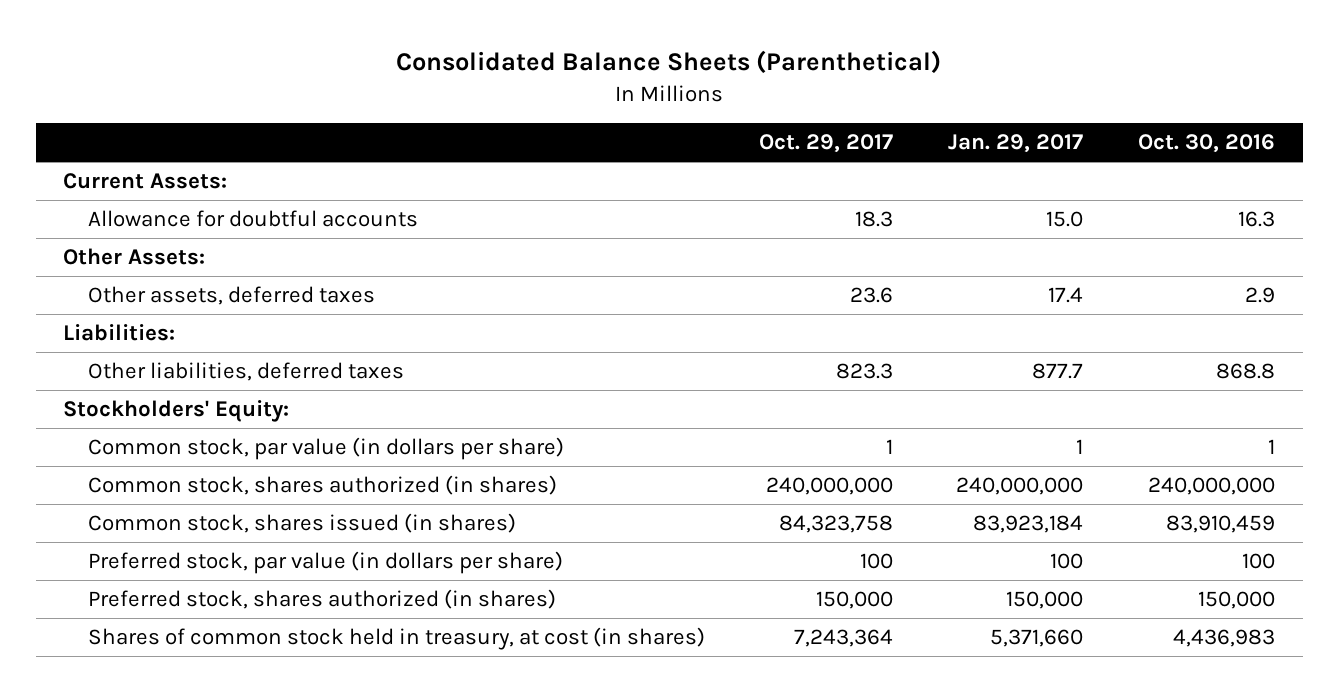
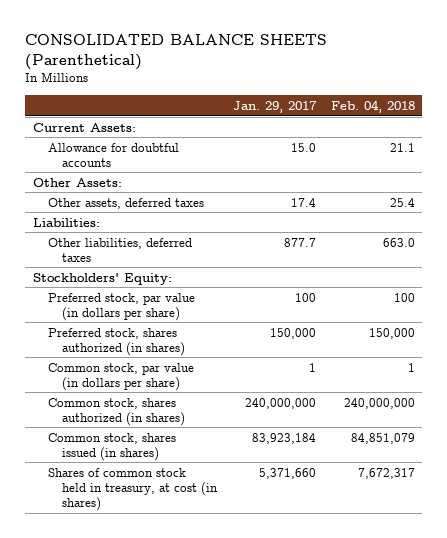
- Consolidated Balance Sheets (Parenthetical)
+ CONSOLIDATED BALANCE SHEETS (Parenthetical)
- | Oct. 29, 2017 | Jan. 29, 2017 | Oct. 30, 2016
+ | Jan. 29, 2017 | Feb. 04, 2018
moved up: Preferred stock, par value (in dollars per share) | 100 | 100
moved up: Preferred stock, shares authorized (in shares) | 150,000 | 150,000

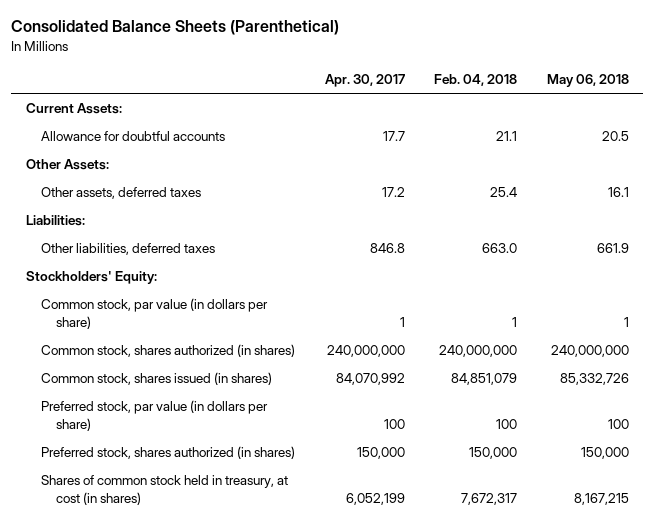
- CONSOLIDATED BALANCE SHEETS (Parenthetical)
+ Consolidated Balance Sheets (Parenthetical)
- | Jan. 29, 2017 | Feb. 04, 2018
+ | Apr. 30, 2017 | Feb. 04, 2018 | May 06, 2018
moved down: Preferred stock, par value (in dollars per share) | 100 | 100 | 100
moved down: Preferred stock, shares authorized (in shares) | 150,000 | 150,000 | 150,000

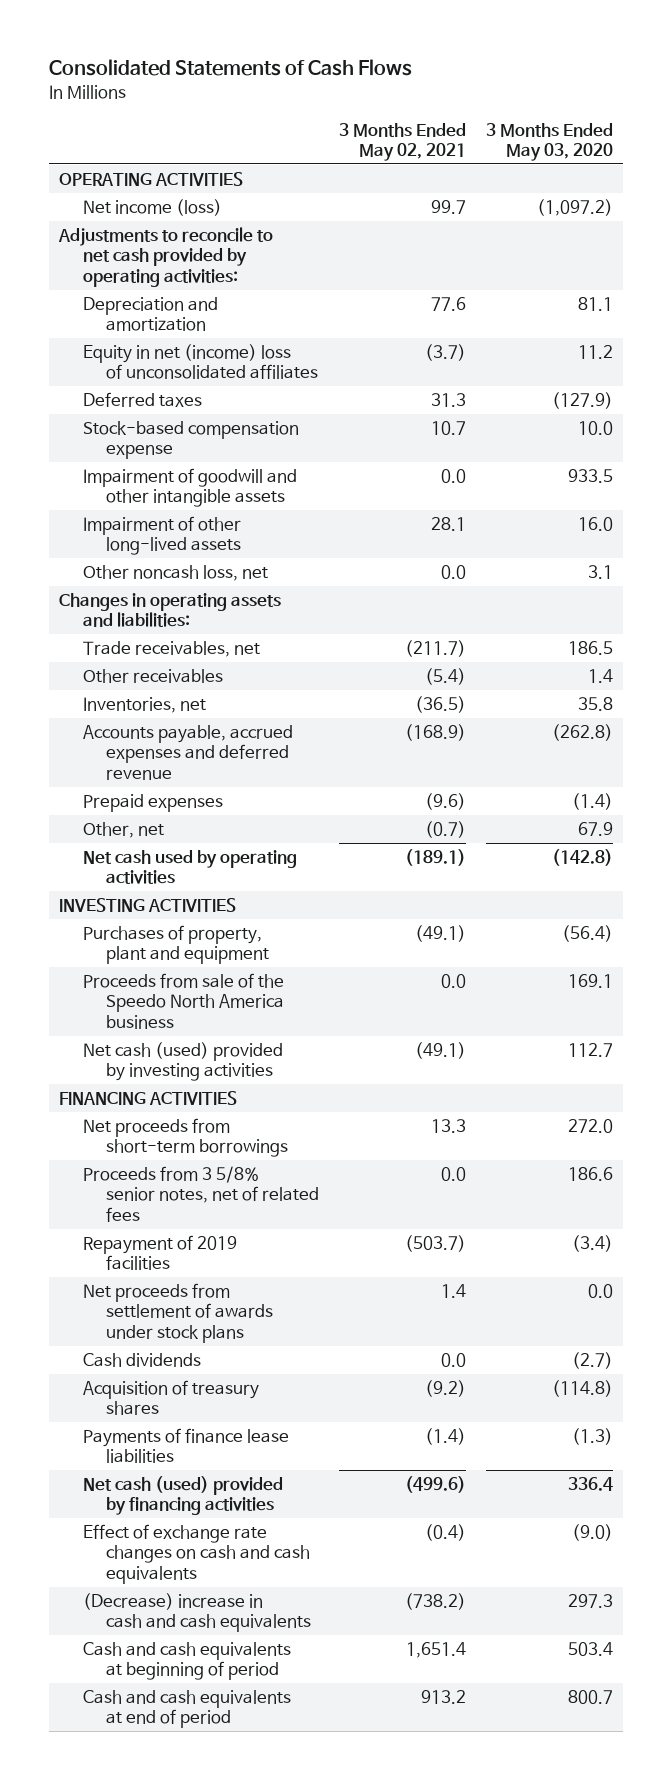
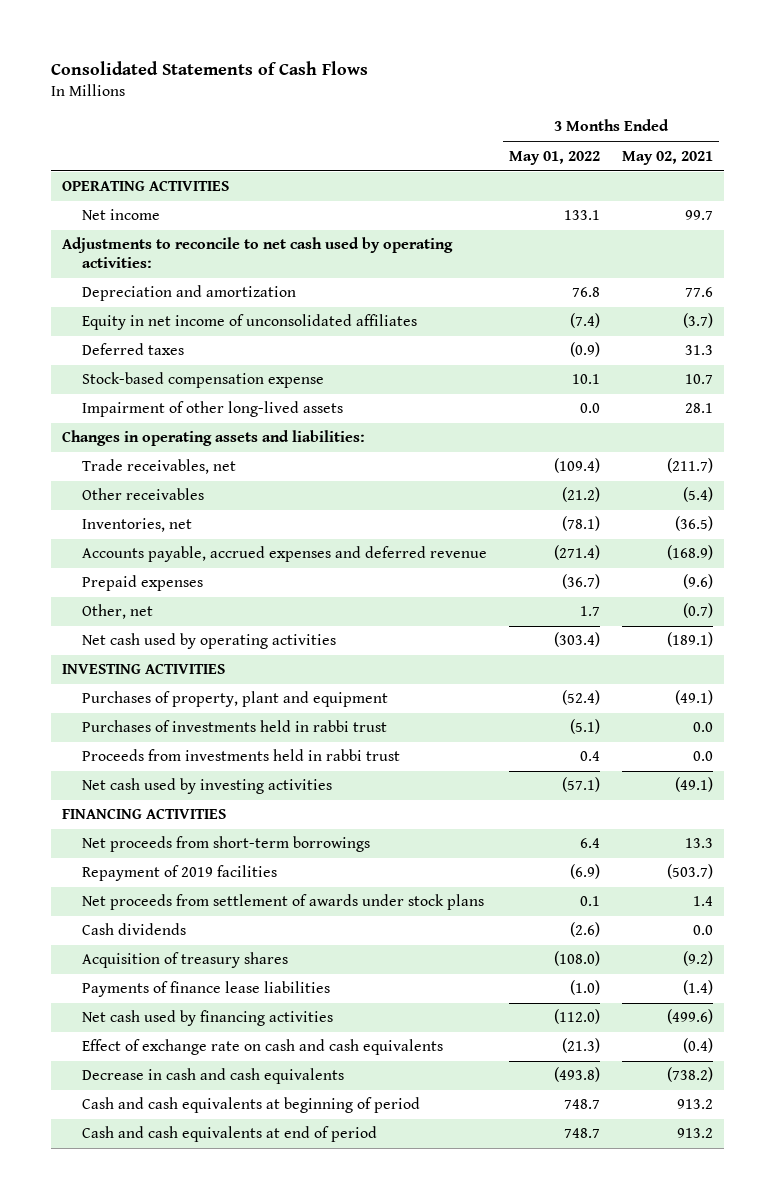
- | 3 Months Ended May 02, 2021 | 3 Months Ended May 03, 2020
+ | 3 Months Ended May 01, 2022 | 3 Months Ended May 02, 2021
- Net income (loss) | 99.7 | (1,097.2)
- Adjustments to reconcile to net cash provided by operating activities:
+ Net income | 133.1 | 99.7
+ Adjustments to reconcile to net cash used by operating activities:
- Equity in net (income) loss of unconsolidated affiliates | (3.7) | 11.2
+ Equity in net income of unconsolidated affiliates | (7.4) | (3.7)
- Impairment of goodwill and other intangible assets | 0.0 | 933.5
- Other noncash loss, net | 0.0 | 3.1
- Proceeds from sale of the Speedo North America business | 0.0 | 169.1
- Net cash (used) provided by investing activities | (49.1) | 112.7
+ Purchases of investments held in rabbi trust | (5.1) | 0.0
+ Proceeds from investments held in rabbi trust | 0.4 | 0.0
+ Net cash used by investing activities | (57.1) | (49.1)
- Proceeds from 3 5/8% senior notes, net of related fees | 0.0 | 186.6
- Net cash (used) provided by financing activities | (499.6) | 336.4
- Effect of exchange rate changes on cash and cash equivalents | (0.4) | (9.0)
- (Decrease) increase in cash and cash equivalents | (738.2) | 297.3
- Cash and cash equivalents at beginning of period | 1,651.4 | 503.4
+ Net cash used by financing activities | (112.0) | (499.6)
+ Effect of exchange rate on cash and cash equivalents | (21.3) | (0.4)
+ Decrease in cash and cash equivalents | (493.8) | (738.2)
+ Cash and cash equivalents at beginning of period | 748.7 | 913.2

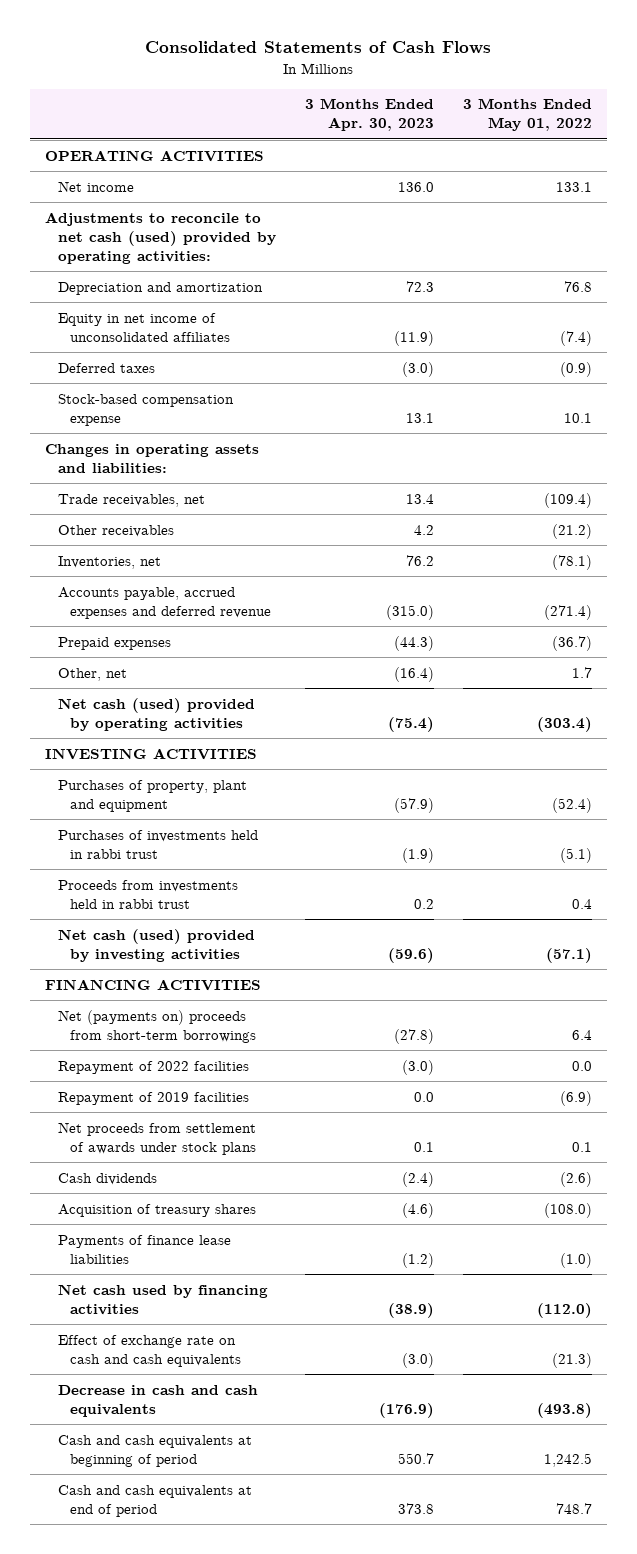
- | 3 Months Ended May 01, 2022 | 3 Months Ended May 02, 2021
+ | 3 Months Ended Apr. 30, 2023 | 3 Months Ended May 01, 2022
- Adjustments to reconcile to net cash used by operating activities:
+ Adjustments to reconcile to net cash (used) provided by operating activities:
- Impairment of other long-lived assets | 0.0 | 28.1
- Net cash used by operating activities | (303.4) | (189.1)
+ Net cash (used) provided by operating activities | (75.4) | (303.4)
- Net cash used by investing activities | (57.1) | (49.1)
+ Net cash (used) provided by investing activities | (59.6) | (57.1)
- Net proceeds from short-term borrowings | 6.4 | 13.3
+ Net (payments on) proceeds from short-term borrowings | (27.8) | 6.4
+ Repayment of 2022 facilities | (3.0) | 0.0
- Cash and cash equivalents at beginning of period | 748.7 | 913.2
+ Cash and cash equivalents at beginning of period | 550.7 | 1,242.5

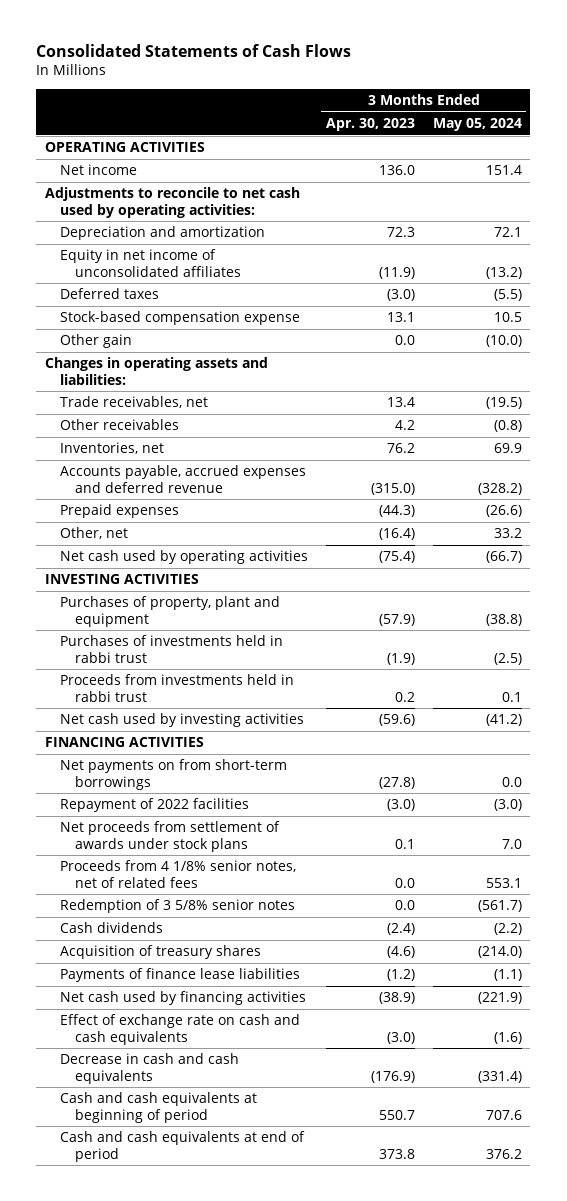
- | 3 Months Ended Apr. 30, 2023 | 3 Months Ended May 01, 2022
+ | 3 Months Ended Apr. 30, 2023 | 3 Months Ended May 05, 2024
- Adjustments to reconcile to net cash (used) provided by operating activities:
+ Adjustments to reconcile to net cash used by operating activities:
+ Other gain | 0.0 | (10.0)
- Net cash (used) provided by operating activities | (75.4) | (303.4)
+ Net cash used by operating activities | (75.4) | (66.7)
- Net cash (used) provided by investing activities | (59.6) | (57.1)
+ Net cash used by investing activities | (59.6) | (41.2)
- Net (payments on) proceeds from short-term borrowings | (27.8) | 6.4
+ Net payments on from short-term borrowings | (27.8) | 0.0
- Repayment of 2019 facilities | 0.0 | (6.9)
+ Proceeds from 4 1/8% senior notes, net of related fees | 0.0 | 553.1
+ Redemption of 3 5/8% senior notes | 0.0 | (561.7)

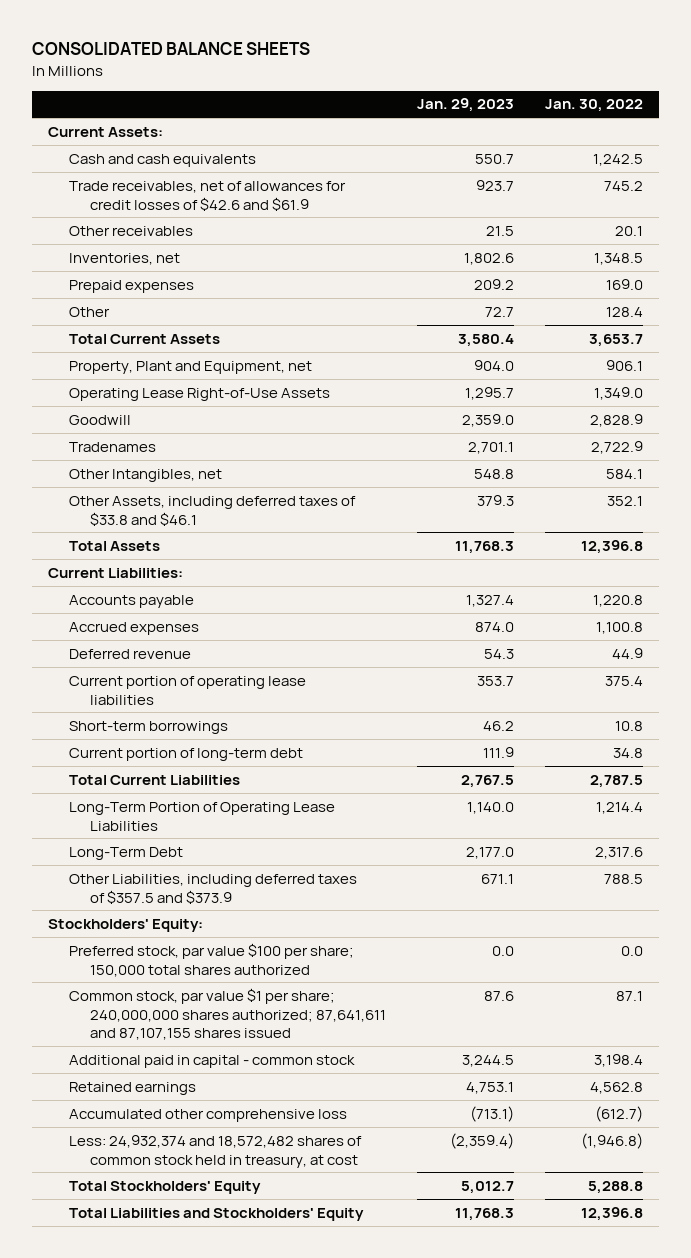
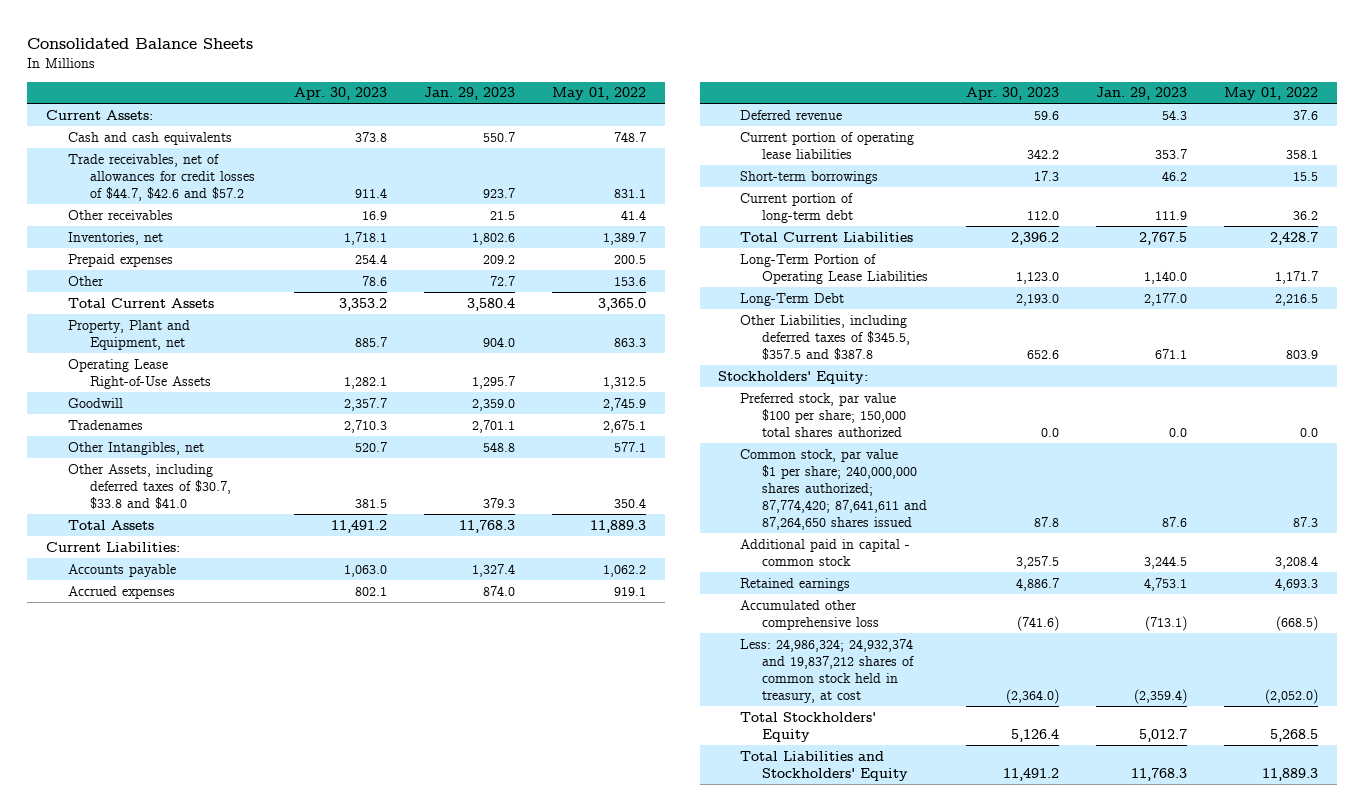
- CONSOLIDATED BALANCE SHEETS
+ Consolidated Balance Sheets
- | Jan. 29, 2023 | Jan. 30, 2022
+ | Apr. 30, 2023 | Jan. 29, 2023 | May 01, 2022
- Trade receivables, net of allowances for credit losses of $42.6 and $61.9 | 923.7 | 745.2
+ Trade receivables, net of allowances for credit losses of $44.7, $42.6 and $57.2 | 911.4 | 923.7 | 831.1
- Other Assets, including deferred taxes of $33.8 and $46.1 | 379.3 | 352.1
+ Other Assets, including deferred taxes of $30.7, $33.8 and $41.0 | 381.5 | 379.3 | 350.4
- Other Liabilities, including deferred taxes of $357.5 and $373.9 | 671.1 | 788.5
+ Other Liabilities, including deferred taxes of $345.5, $357.5 and $387.8 | 652.6 | 671.1 | 803.9
- Common stock, par value $1 per share; 240,000,000 shares authorized; 87,641,611 and 87,107,155 shares issued | 87.6 | 87.1
+ Common stock, par value $1 per share; 240,000,000 shares authorized; 87,774,420; 87,641,611 and 87,264,650 shares issued | 87.8 | 87.6 | 87.3
- Less: 24,932,374 and 18,572,482 shares of common stock held in treasury, at cost | (2,359.4) | (1,946.8)
+ Less: 24,986,324; 24,932,374 and 19,837,212 shares of common stock held in treasury, at cost | (2,364.0) | (2,359.4) | (2,052.0)

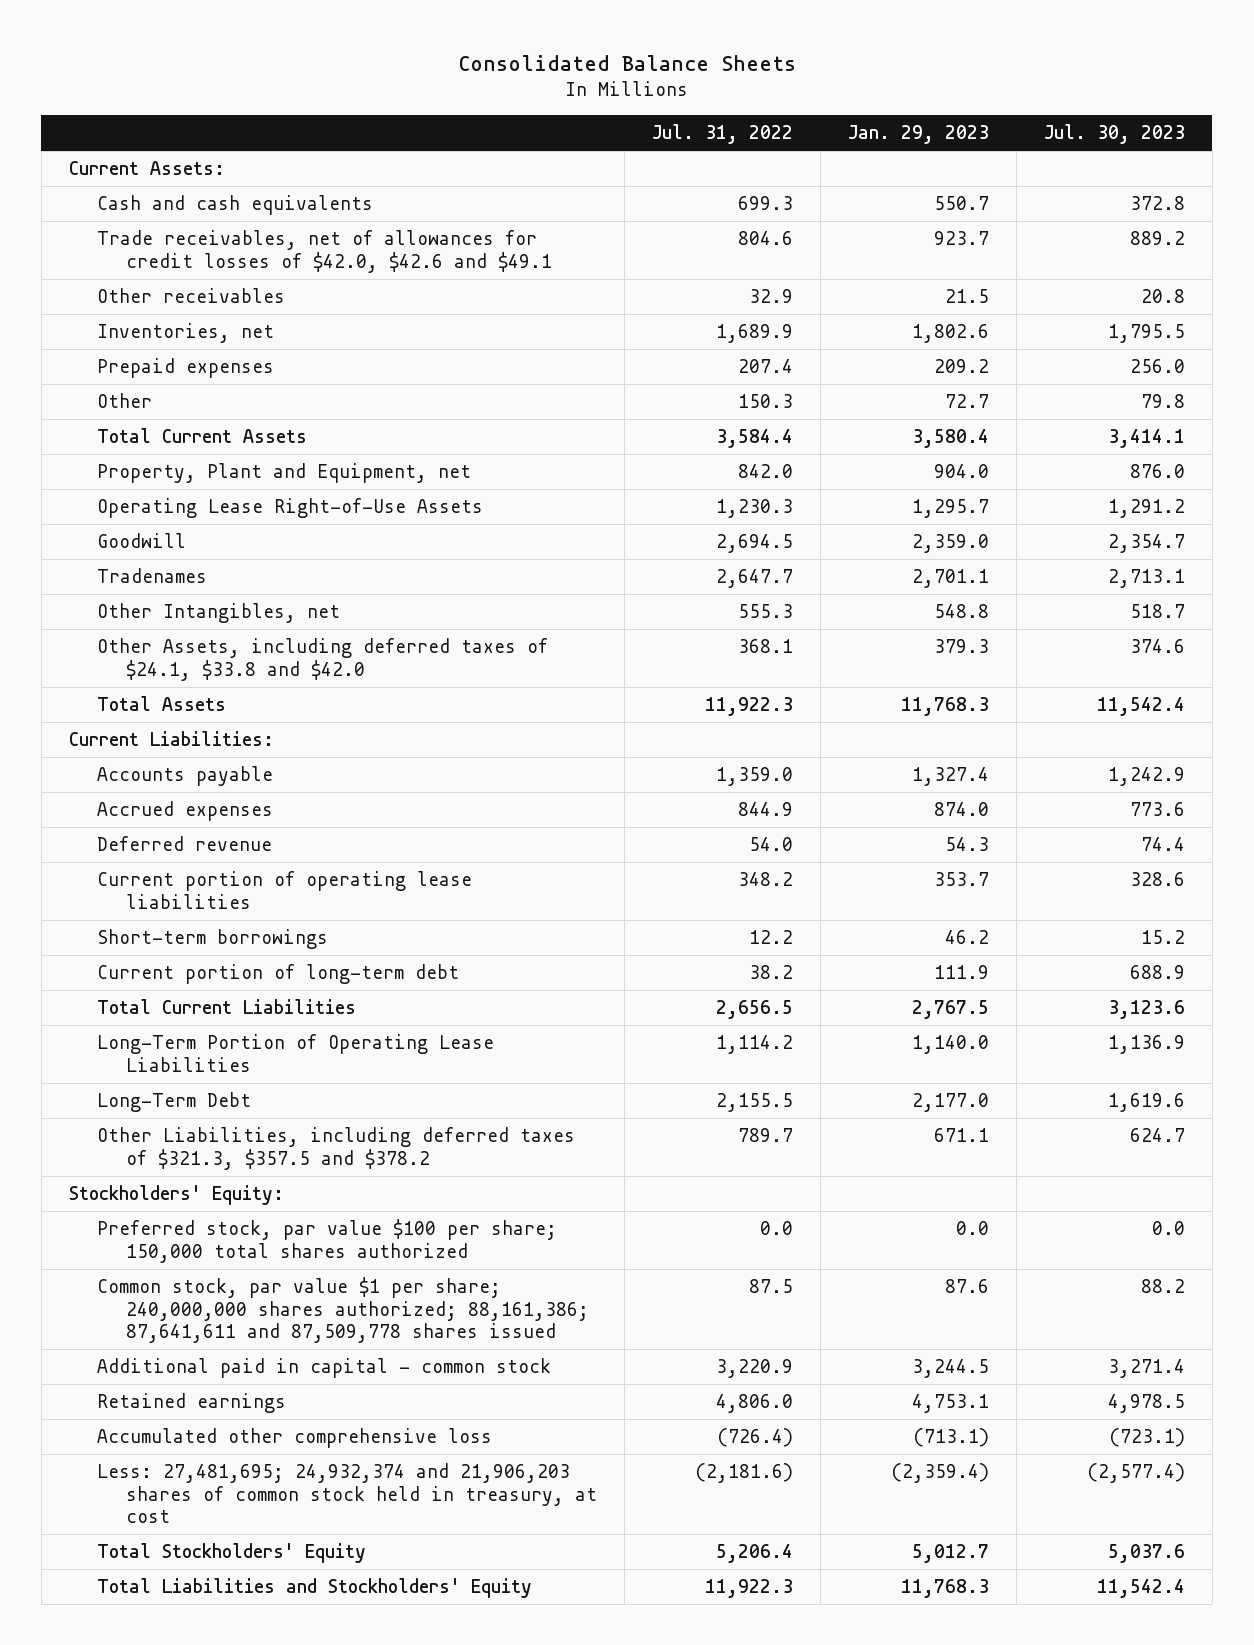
- | Apr. 30, 2023 | Jan. 29, 2023 | May 01, 2022
+ | Jul. 31, 2022 | Jan. 29, 2023 | Jul. 30, 2023
- Trade receivables, net of allowances for credit losses of $44.7, $42.6 and $57.2 | 911.4 | 923.7 | 831.1
+ Trade receivables, net of allowances for credit losses of $42.0, $42.6 and $49.1 | 804.6 | 923.7 | 889.2
- Other Assets, including deferred taxes of $30.7, $33.8 and $41.0 | 381.5 | 379.3 | 350.4
+ Other Assets, including deferred taxes of $24.1, $33.8 and $42.0 | 368.1 | 379.3 | 374.6
- Other Liabilities, including deferred taxes of $345.5, $357.5 and $387.8 | 652.6 | 671.1 | 803.9
+ Other Liabilities, including deferred taxes of $321.3, $357.5 and $378.2 | 789.7 | 671.1 | 624.7
- Common stock, par value $1 per share; 240,000,000 shares authorized; 87,774,420; 87,641,611 and 87,264,650 shares issued | 87.8 | 87.6 | 87.3
+ Common stock, par value $1 per share; 240,000,000 shares authorized; 88,161,386; 87,641,611 and 87,509,778 shares issued | 87.5 | 87.6 | 88.2
- Less: 24,986,324; 24,932,374 and 19,837,212 shares of common stock held in treasury, at cost | (2,364.0) | (2,359.4) | (2,052.0)
+ Less: 27,481,695; 24,932,374 and 21,906,203 shares of common stock held in treasury, at cost | (2,181.6) | (2,359.4) | (2,577.4)

